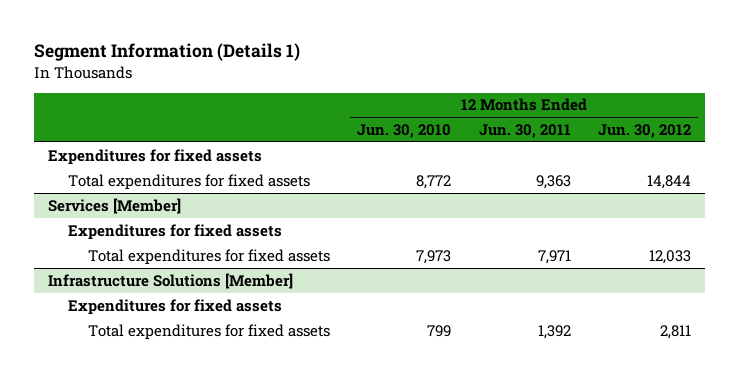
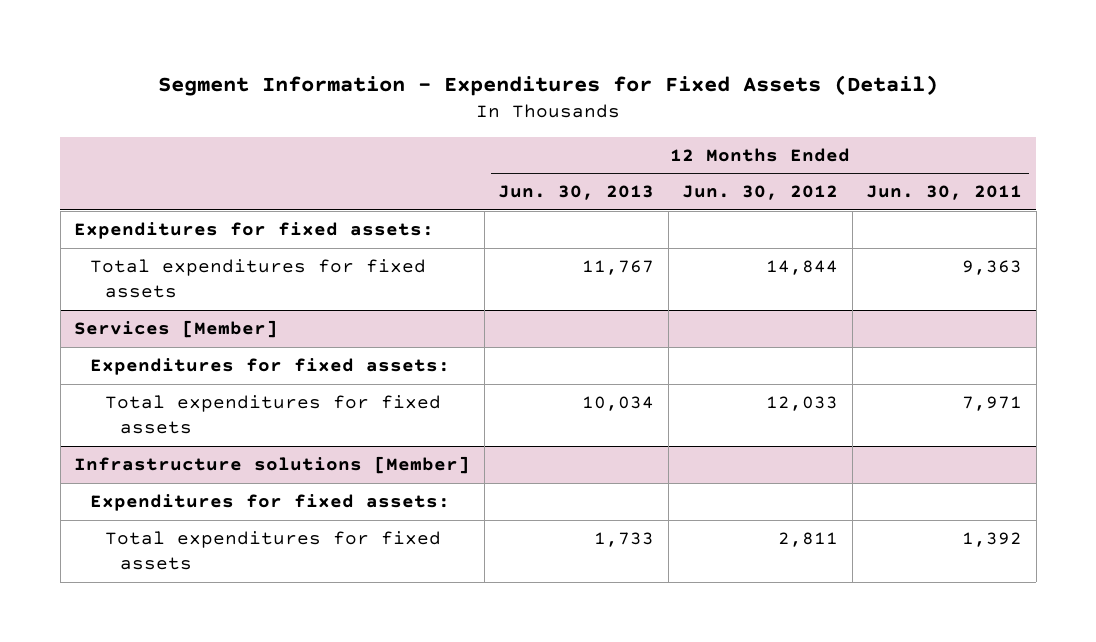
- Segment Information (Details 1)
+ Segment Information - Expenditures for Fixed Assets (Detail)
- | 12 Months Ended Jun. 30, 2010 | 12 Months Ended Jun. 30, 2011 | 12 Months Ended Jun. 30, 2012
+ | 12 Months Ended Jun. 30, 2013 | 12 Months Ended Jun. 30, 2012 | 12 Months Ended Jun. 30, 2011
- Expenditures for fixed assets
+ Expenditures for fixed assets:
@ Services [Member]
- Expenditures for fixed assets
+ Expenditures for fixed assets:
- Infrastructure Solutions [Member]
- Expenditures for fixed assets
+ Infrastructure solutions [Member]
+ Expenditures for fixed assets:

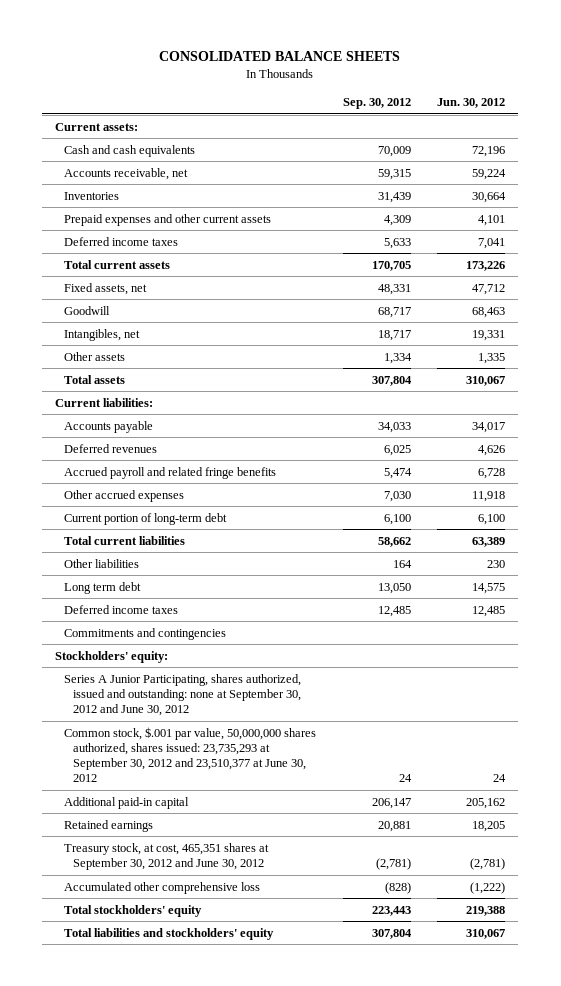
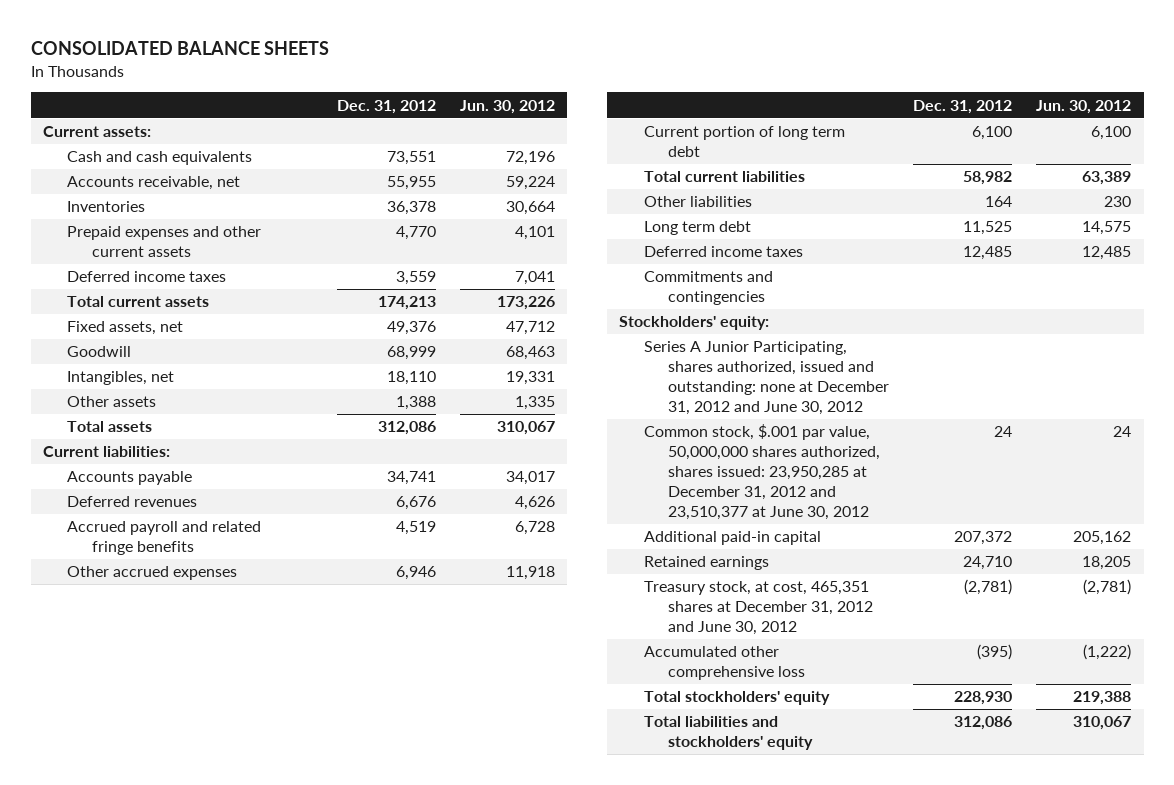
- | Sep. 30, 2012 | Jun. 30, 2012
+ | Dec. 31, 2012 | Jun. 30, 2012
- Current portion of long-term debt | 6,100 | 6,100
+ Current portion of long term debt | 6,100 | 6,100
- Series A Junior Participating, shares authorized, issued and outstanding: none at September 30, 2012 and June 30, 2012
- Common stock, $.001 par value, 50,000,000 shares authorized, shares issued: 23,735,293 at September 30, 2012 and 23,510,377 at June 30, 2012 | 24 | 24
+ Series A Junior Participating, shares authorized, issued and outstanding: none at December 31, 2012 and June 30, 2012
+ Common stock, $.001 par value, 50,000,000 shares authorized, shares issued: 23,950,285 at December 31, 2012 and 23,510,377 at June 30, 2012 | 24 | 24
- Treasury stock, at cost, 465,351 shares at September 30, 2012 and June 30, 2012 | (2,781) | (2,781)
+ Treasury stock, at cost, 465,351 shares at December 31, 2012 and June 30, 2012 | (2,781) | (2,781)

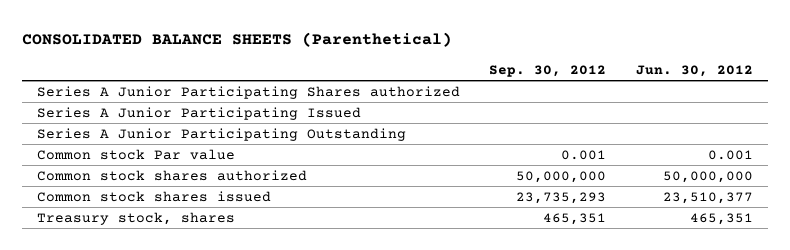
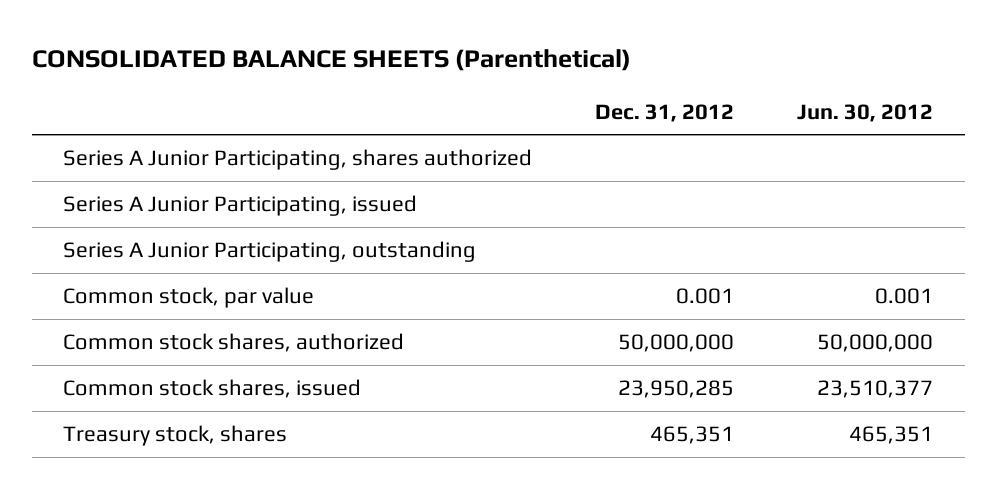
- | Sep. 30, 2012 | Jun. 30, 2012
+ | Dec. 31, 2012 | Jun. 30, 2012
- Series A Junior Participating Shares authorized
- Series A Junior Participating Issued
- Series A Junior Participating Outstanding
- Common stock Par value | 0.001 | 0.001
- Common stock shares authorized | 50,000,000 | 50,000,000
- Common stock shares issued | 23,735,293 | 23,510,377
+ Series A Junior Participating, shares authorized
+ Series A Junior Participating, issued
+ Series A Junior Participating, outstanding
+ Common stock, par value | 0.001 | 0.001
+ Common stock shares, authorized | 50,000,000 | 50,000,000
+ Common stock shares, issued | 23,950,285 | 23,510,377

